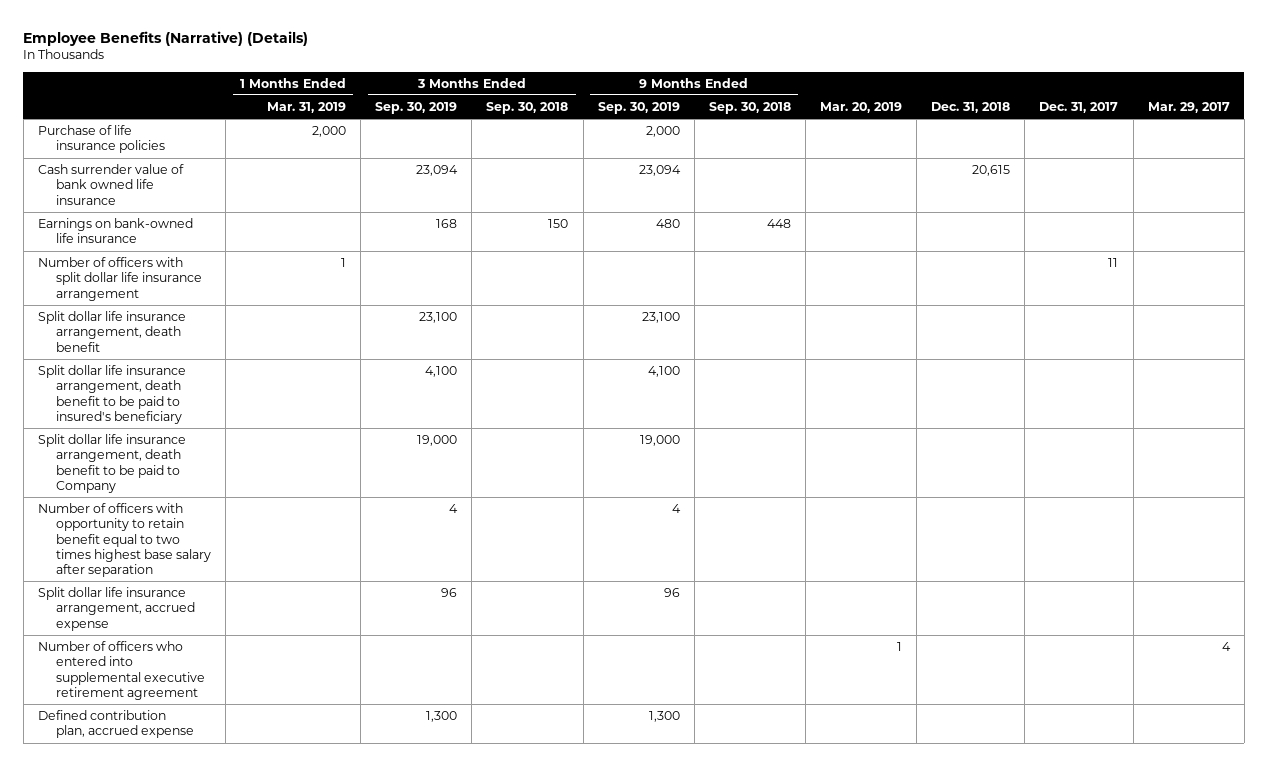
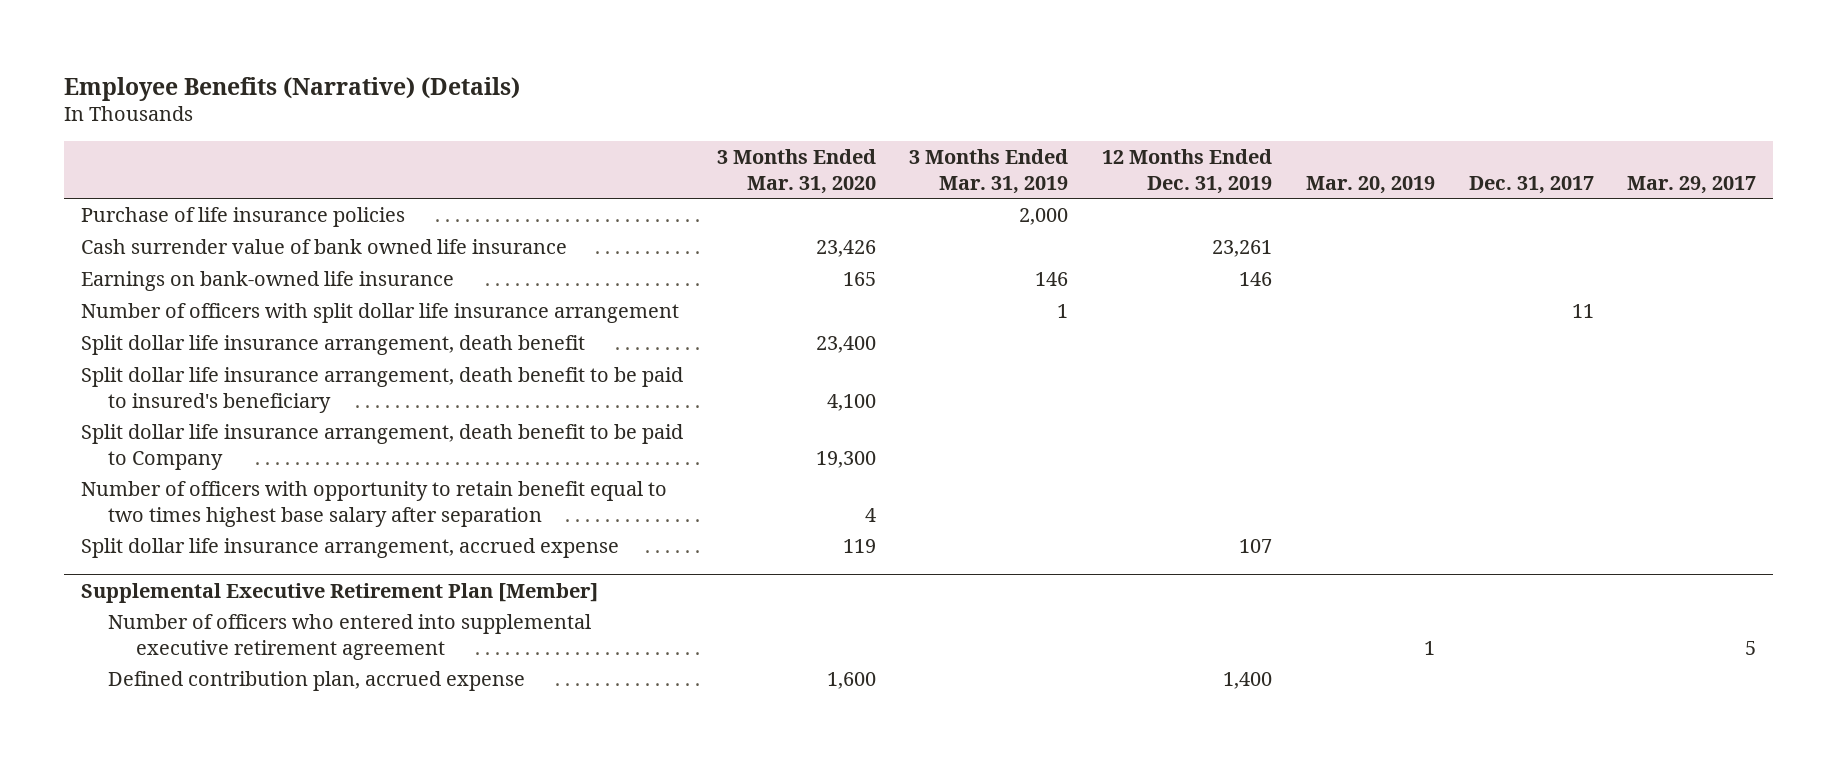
- | 1 Months Ended Mar. 31, 2019 | 3 Months Ended Sep. 30, 2019 | 3 Months Ended Sep. 30, 2018 | 9 Months Ended Sep. 30, 2019 | 9 Months Ended Sep. 30, 2018 | Mar. 20, 2019 | Dec. 31, 2018 | Dec. 31, 2017 | Mar. 29, 2017
+ | 3 Months Ended Mar. 31, 2020 | 3 Months Ended Mar. 31, 2019 | 12 Months Ended Dec. 31, 2019 | Mar. 20, 2019 | Dec. 31, 2017 | Mar. 29, 2017
- Number of officers who entered into supplemental executive retirement agreement | | | | | | 1 | | | 4
- Defined contribution plan, accrued expense | | 1,300 | | 1,300 | | | | |
+ Supplemental Executive Retirement Plan [Member]
+ Number of officers who entered into supplemental executive retirement agreement | | | | 1 | | 5
+ Defined contribution plan, accrued expense | 1,600 | | 1,400 | | |

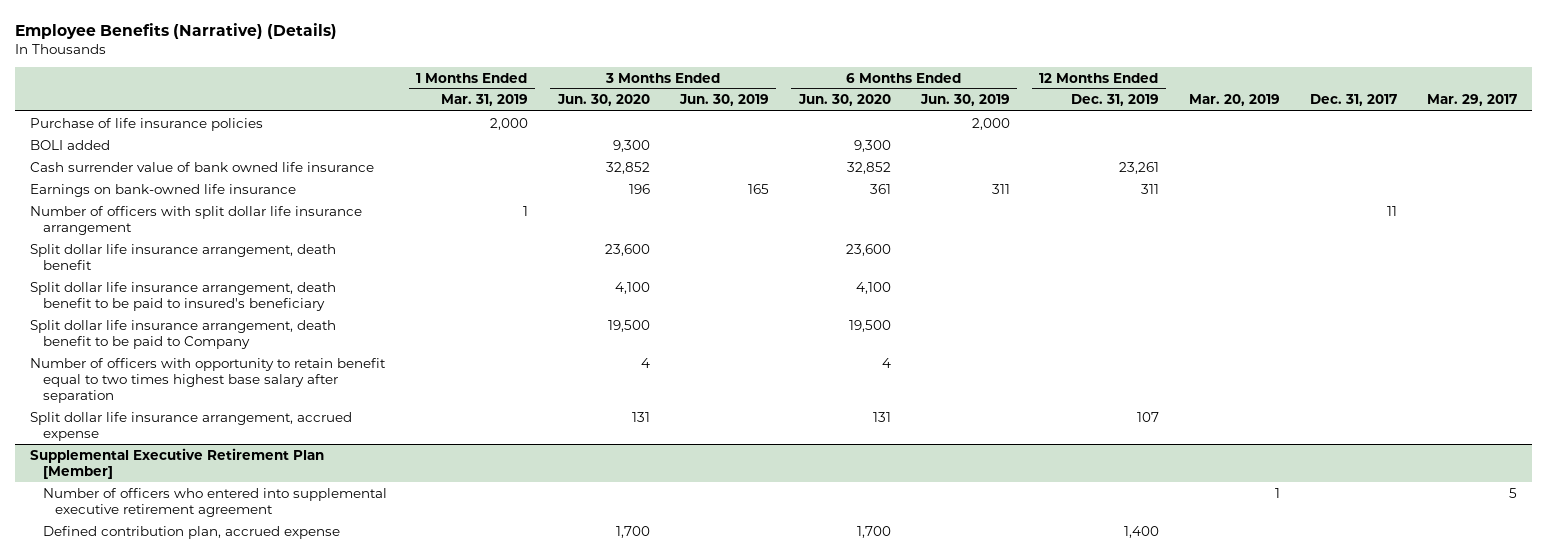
- | 3 Months Ended Mar. 31, 2020 | 3 Months Ended Mar. 31, 2019 | 12 Months Ended Dec. 31, 2019 | Mar. 20, 2019 | Dec. 31, 2017 | Mar. 29, 2017
+ | 1 Months Ended Mar. 31, 2019 | 3 Months Ended Jun. 30, 2020 | 3 Months Ended Jun. 30, 2019 | 6 Months Ended Jun. 30, 2020 | 6 Months Ended Jun. 30, 2019 | 12 Months Ended Dec. 31, 2019 | Mar. 20, 2019 | Dec. 31, 2017 | Mar. 29, 2017
+ BOLI added | | 9,300 | | 9,300 | | | | |
- Earnings on bank-owned life insurance | 165 | 146 | 146 | | |
+ Earnings on bank-owned life insurance | | 196 | 165 | 361 | 311 | 311 | | |

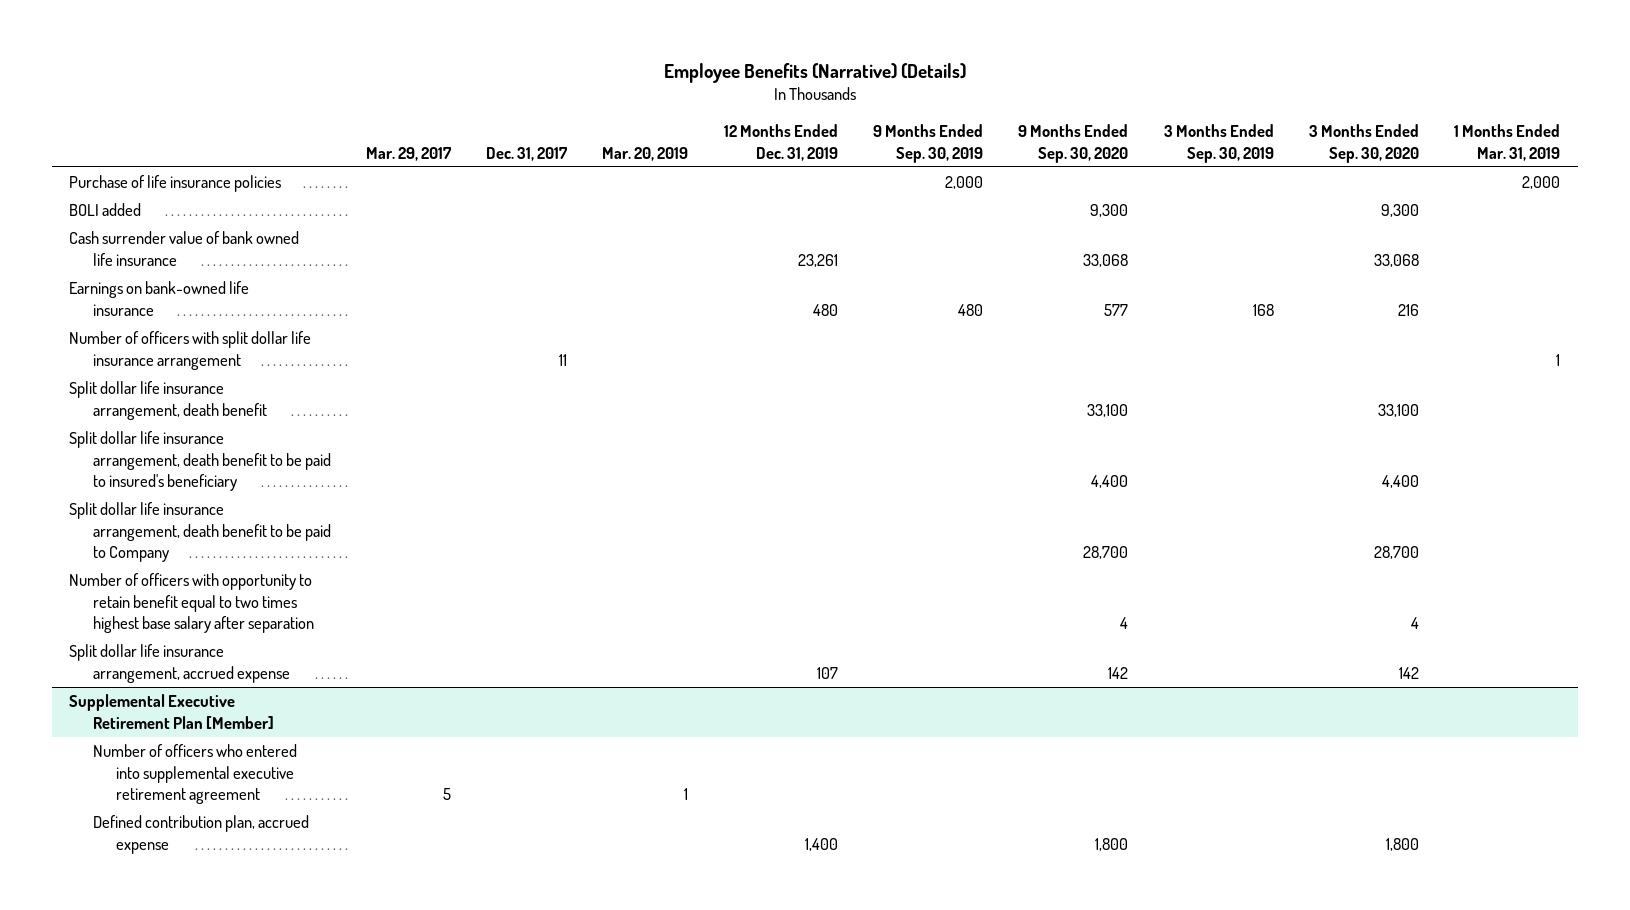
- | 1 Months Ended Mar. 31, 2019 | 3 Months Ended Jun. 30, 2020 | 3 Months Ended Jun. 30, 2019 | 6 Months Ended Jun. 30, 2020 | 6 Months Ended Jun. 30, 2019 | 12 Months Ended Dec. 31, 2019 | Mar. 20, 2019 | Dec. 31, 2017 | Mar. 29, 2017
+ | Mar. 29, 2017 | Dec. 31, 2017 | Mar. 20, 2019 | 12 Months Ended Dec. 31, 2019 | 9 Months Ended Sep. 30, 2019 | 9 Months Ended Sep. 30, 2020 | 3 Months Ended Sep. 30, 2019 | 3 Months Ended Sep. 30, 2020 | 1 Months Ended Mar. 31, 2019
- Earnings on bank-owned life insurance | | 196 | 165 | 361 | 311 | 311 | | |
+ Earnings on bank-owned life insurance | | | | 480 | 480 | 577 | 168 | 216 |

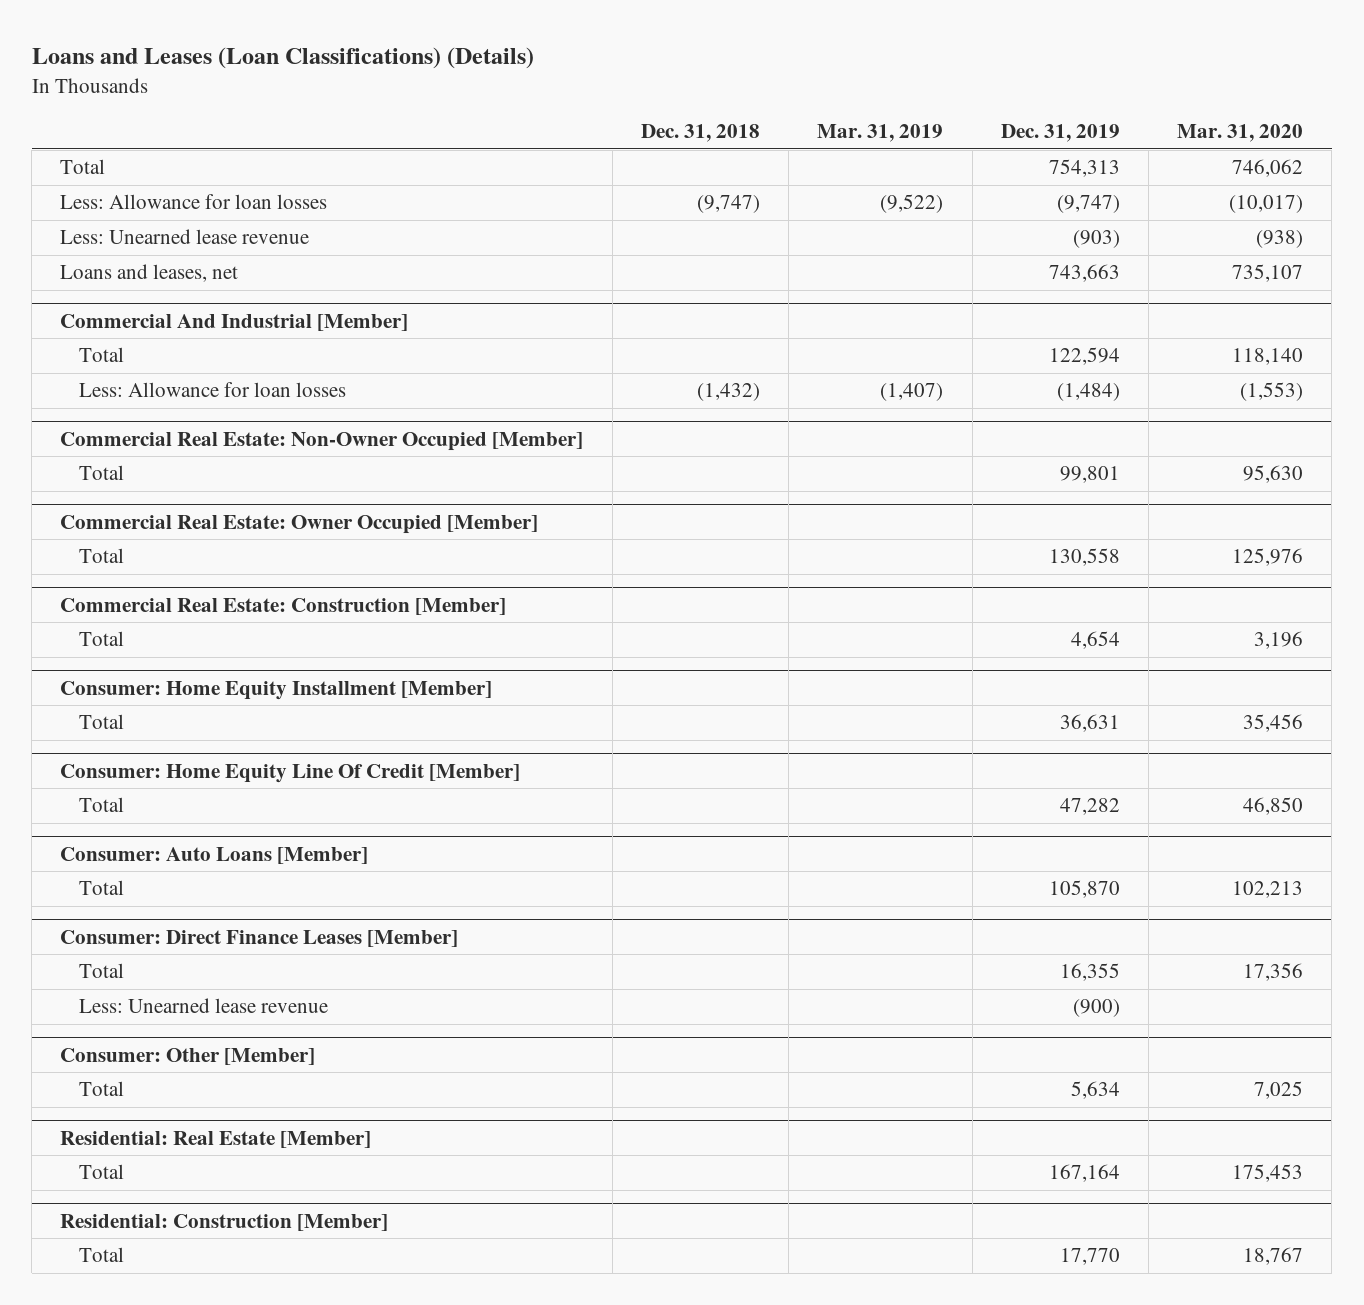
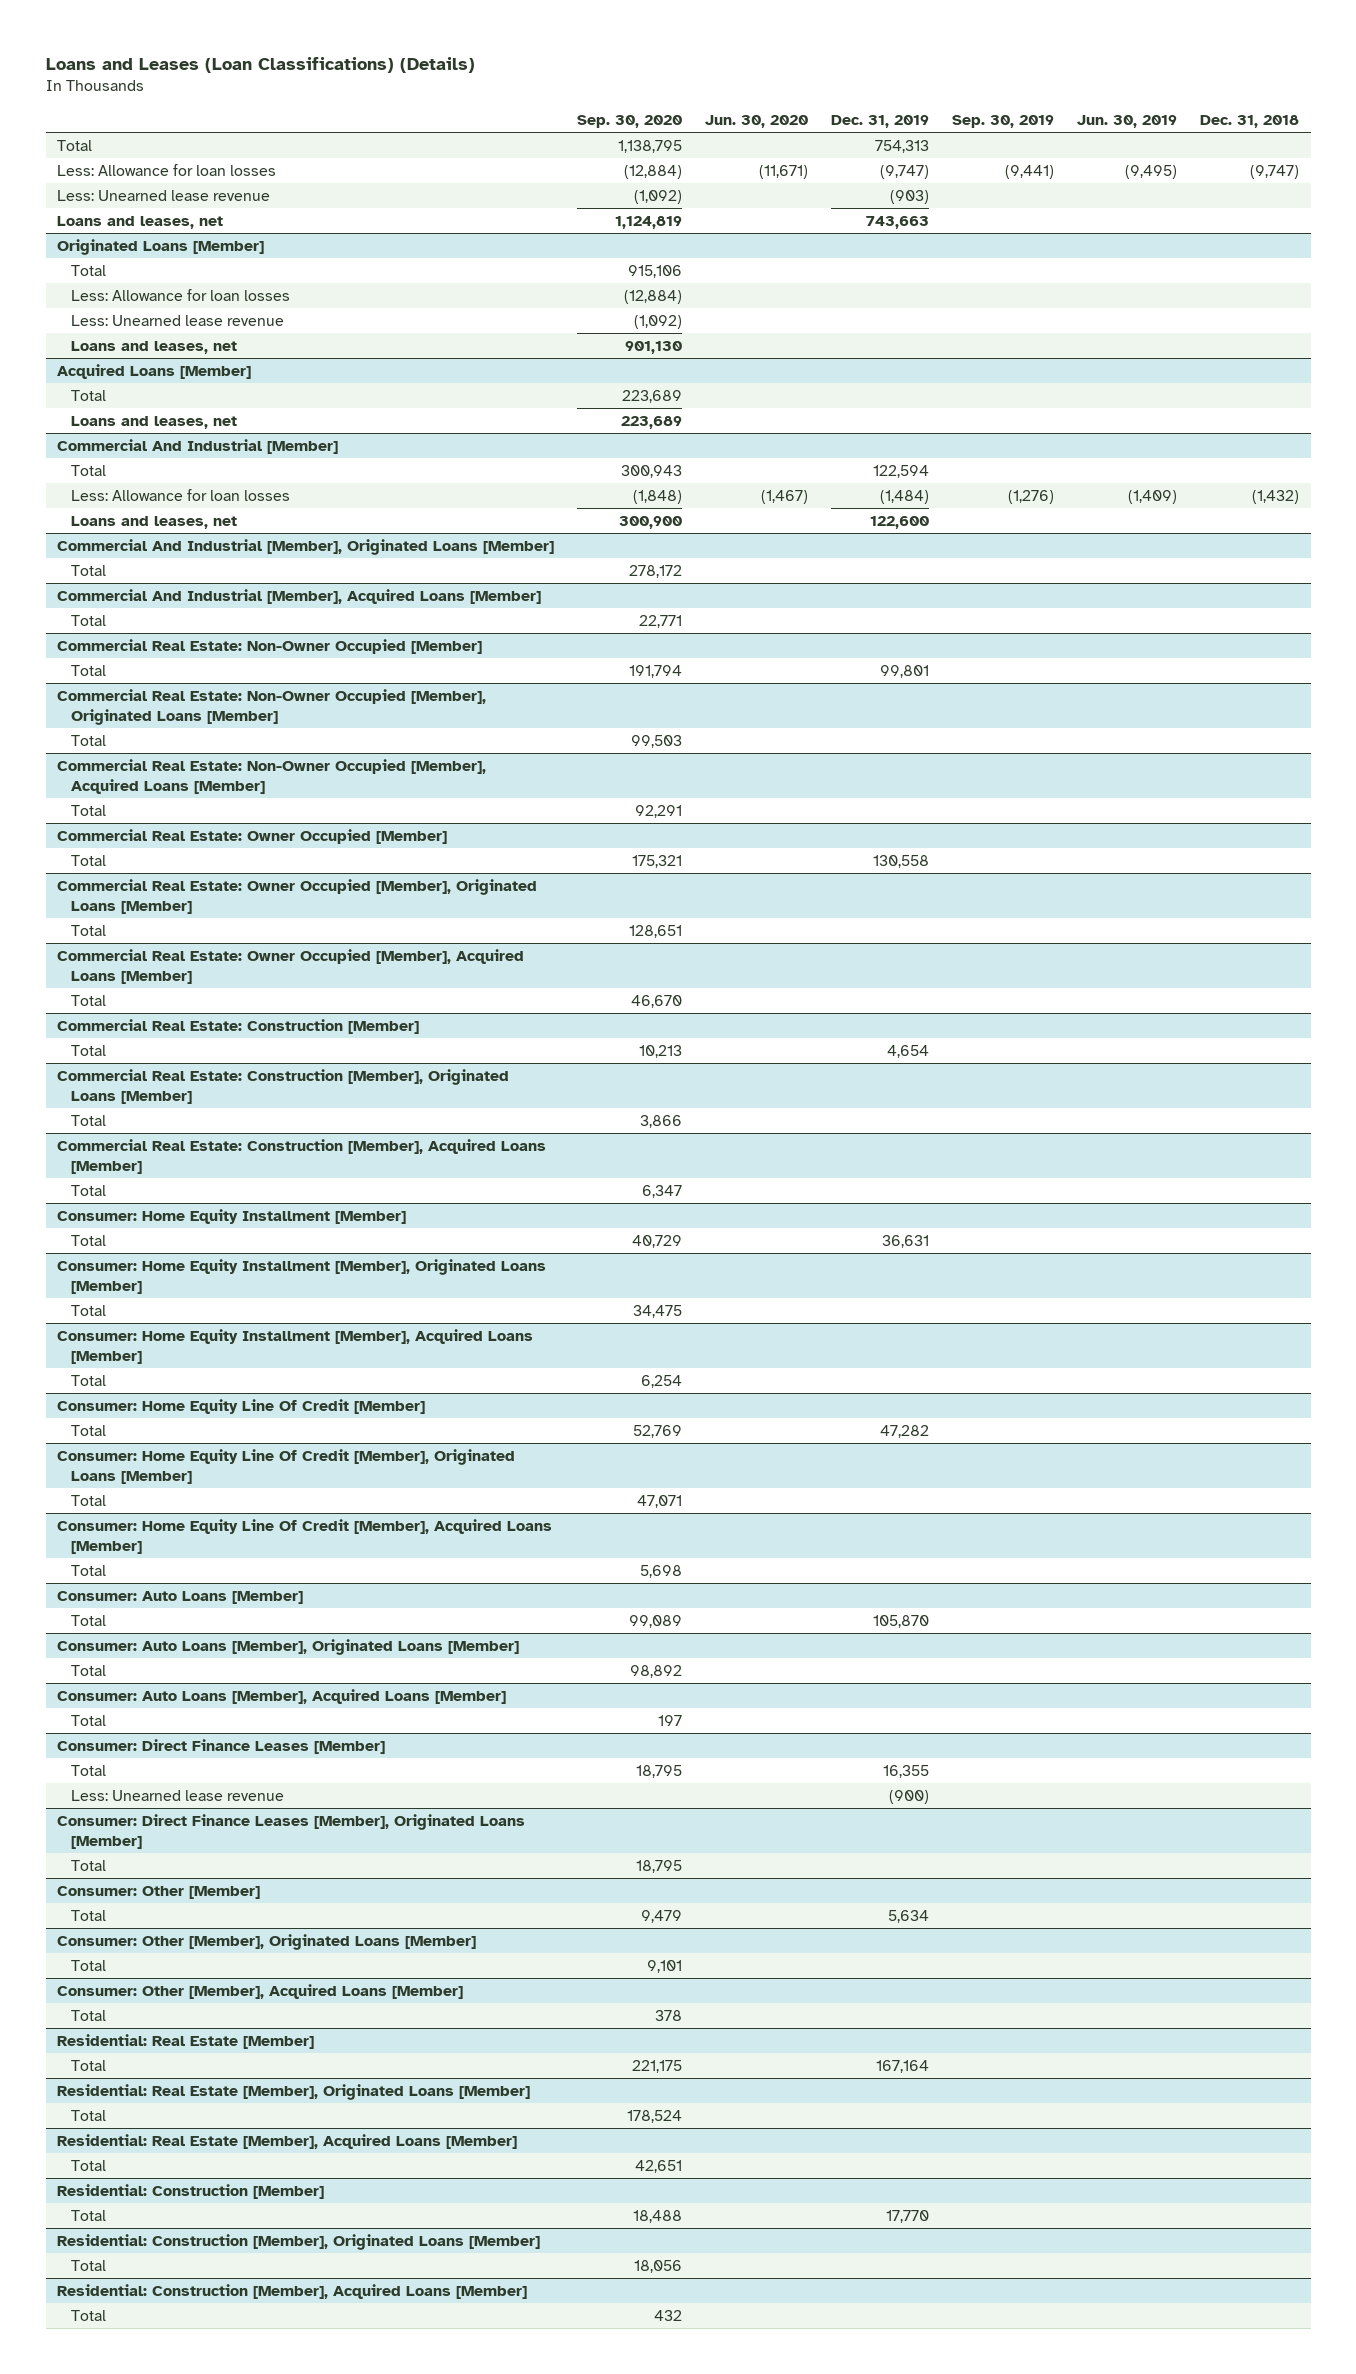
- | Dec. 31, 2018 | Mar. 31, 2019 | Dec. 31, 2019 | Mar. 31, 2020
+ | Sep. 30, 2020 | Jun. 30, 2020 | Dec. 31, 2019 | Sep. 30, 2019 | Jun. 30, 2019 | Dec. 31, 2018
+ Originated Loans [Member]
+ Total | 915,106 | | | | |
+ Less: Allowance for loan losses | (12,884) | | | | |
+ Less: Unearned lease revenue | (1,092) | | | | |
+ Loans and leases, net | 901,130 | | | | |
+ Acquired Loans [Member]
+ Total | 223,689 | | | | |
+ Loans and leases, net | 223,689 | | | | |
@ Commercial And Industrial [Member]
+ Loans and leases, net | 300,900 | | 122,600 | | |
+ Commercial And Industrial [Member], Originated Loans [Member]
+ Total | 278,172 | | | | |
+ Commercial And Industrial [Member], Acquired Loans [Member]
+ Total | 22,771 | | | | |
+ Commercial Real Estate: Non-Owner Occupied [Member], Originated Loans [Member]
+ Total | 99,503 | | | | |
+ Commercial Real Estate: Non-Owner Occupied [Member], Acquired Loans [Member]
+ Total | 92,291 | | | | |
+ Commercial Real Estate: Owner Occupied [Member], Originated Loans [Member]
+ Total | 128,651 | | | | |
+ Commercial Real Estate: Owner Occupied [Member], Acquired Loans [Member]
+ Total | 46,670 | | | | |
+ Commercial Real Estate: Construction [Member], Originated Loans [Member]
+ Total | 3,866 | | | | |
+ Commercial Real Estate: Construction [Member], Acquired Loans [Member]
+ Total | 6,347 | | | | |
+ Consumer: Home Equity Installment [Member], Originated Loans [Member]
+ Total | 34,475 | | | | |
+ Consumer: Home Equity Installment [Member], Acquired Loans [Member]
+ Total | 6,254 | | | | |
+ Consumer: Home Equity Line Of Credit [Member], Originated Loans [Member]
+ Total | 47,071 | | | | |
+ Consumer: Home Equity Line Of Credit [Member], Acquired Loans [Member]
+ Total | 5,698 | | | | |
+ Consumer: Auto Loans [Member], Originated Loans [Member]
+ Total | 98,892 | | | | |
+ Consumer: Auto Loans [Member], Acquired Loans [Member]
+ Total | 197 | | | | |
+ Consumer: Direct Finance Leases [Member], Originated Loans [Member]
+ Total | 18,795 | | | | |
+ Consumer: Other [Member], Originated Loans [Member]
+ Total | 9,101 | | | | |
+ Consumer: Other [Member], Acquired Loans [Member]
+ Total | 378 | | | | |
+ Residential: Real Estate [Member], Originated Loans [Member]
+ Total | 178,524 | | | | |
+ Residential: Real Estate [Member], Acquired Loans [Member]
+ Total | 42,651 | | | | |
+ Residential: Construction [Member], Originated Loans [Member]
+ Total | 18,056 | | | | |
+ Residential: Construction [Member], Acquired Loans [Member]
+ Total | 432 | | | | |

